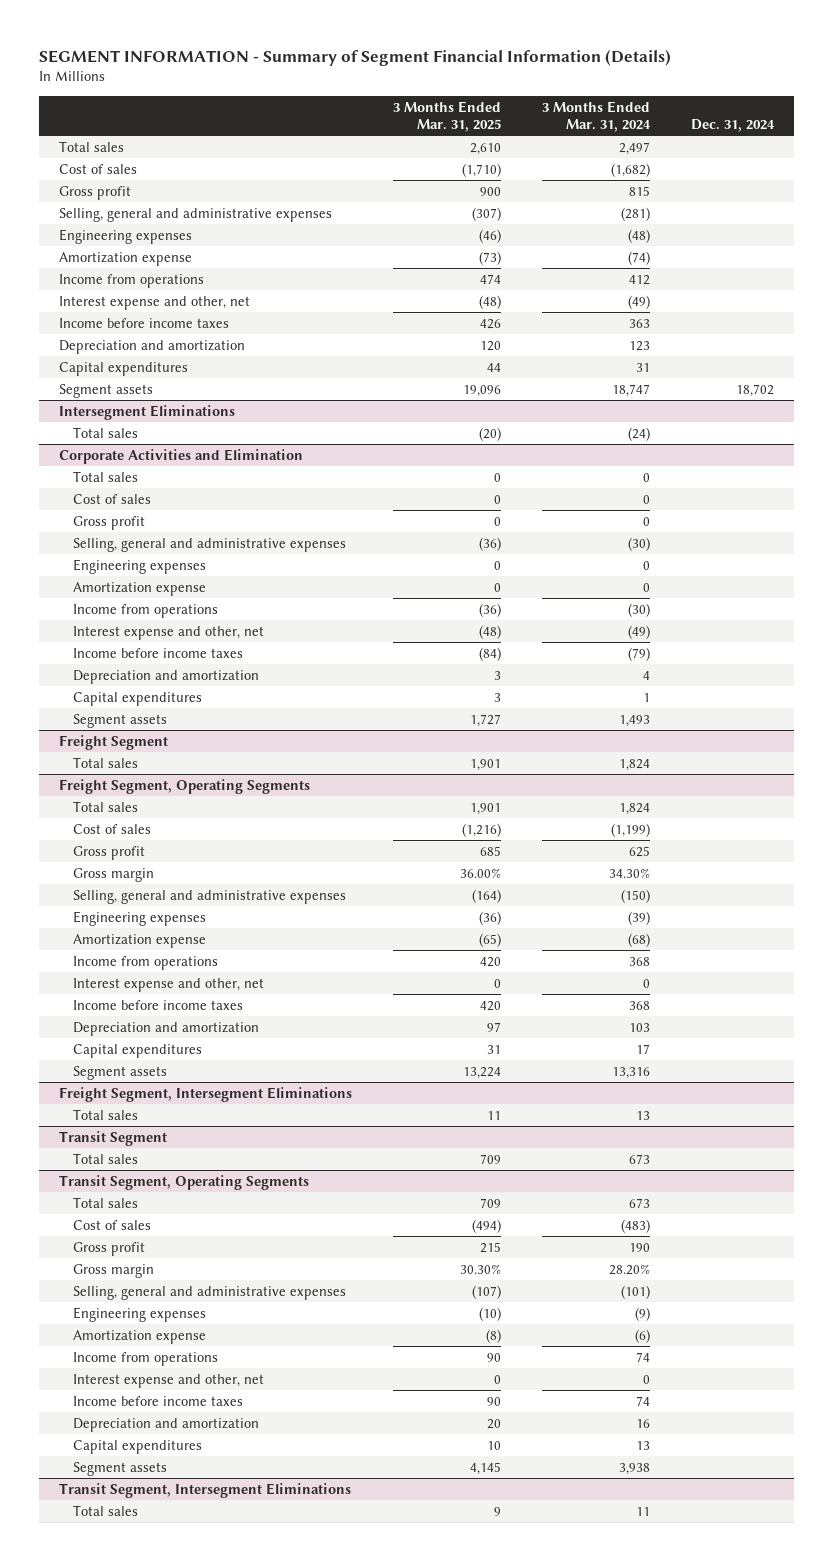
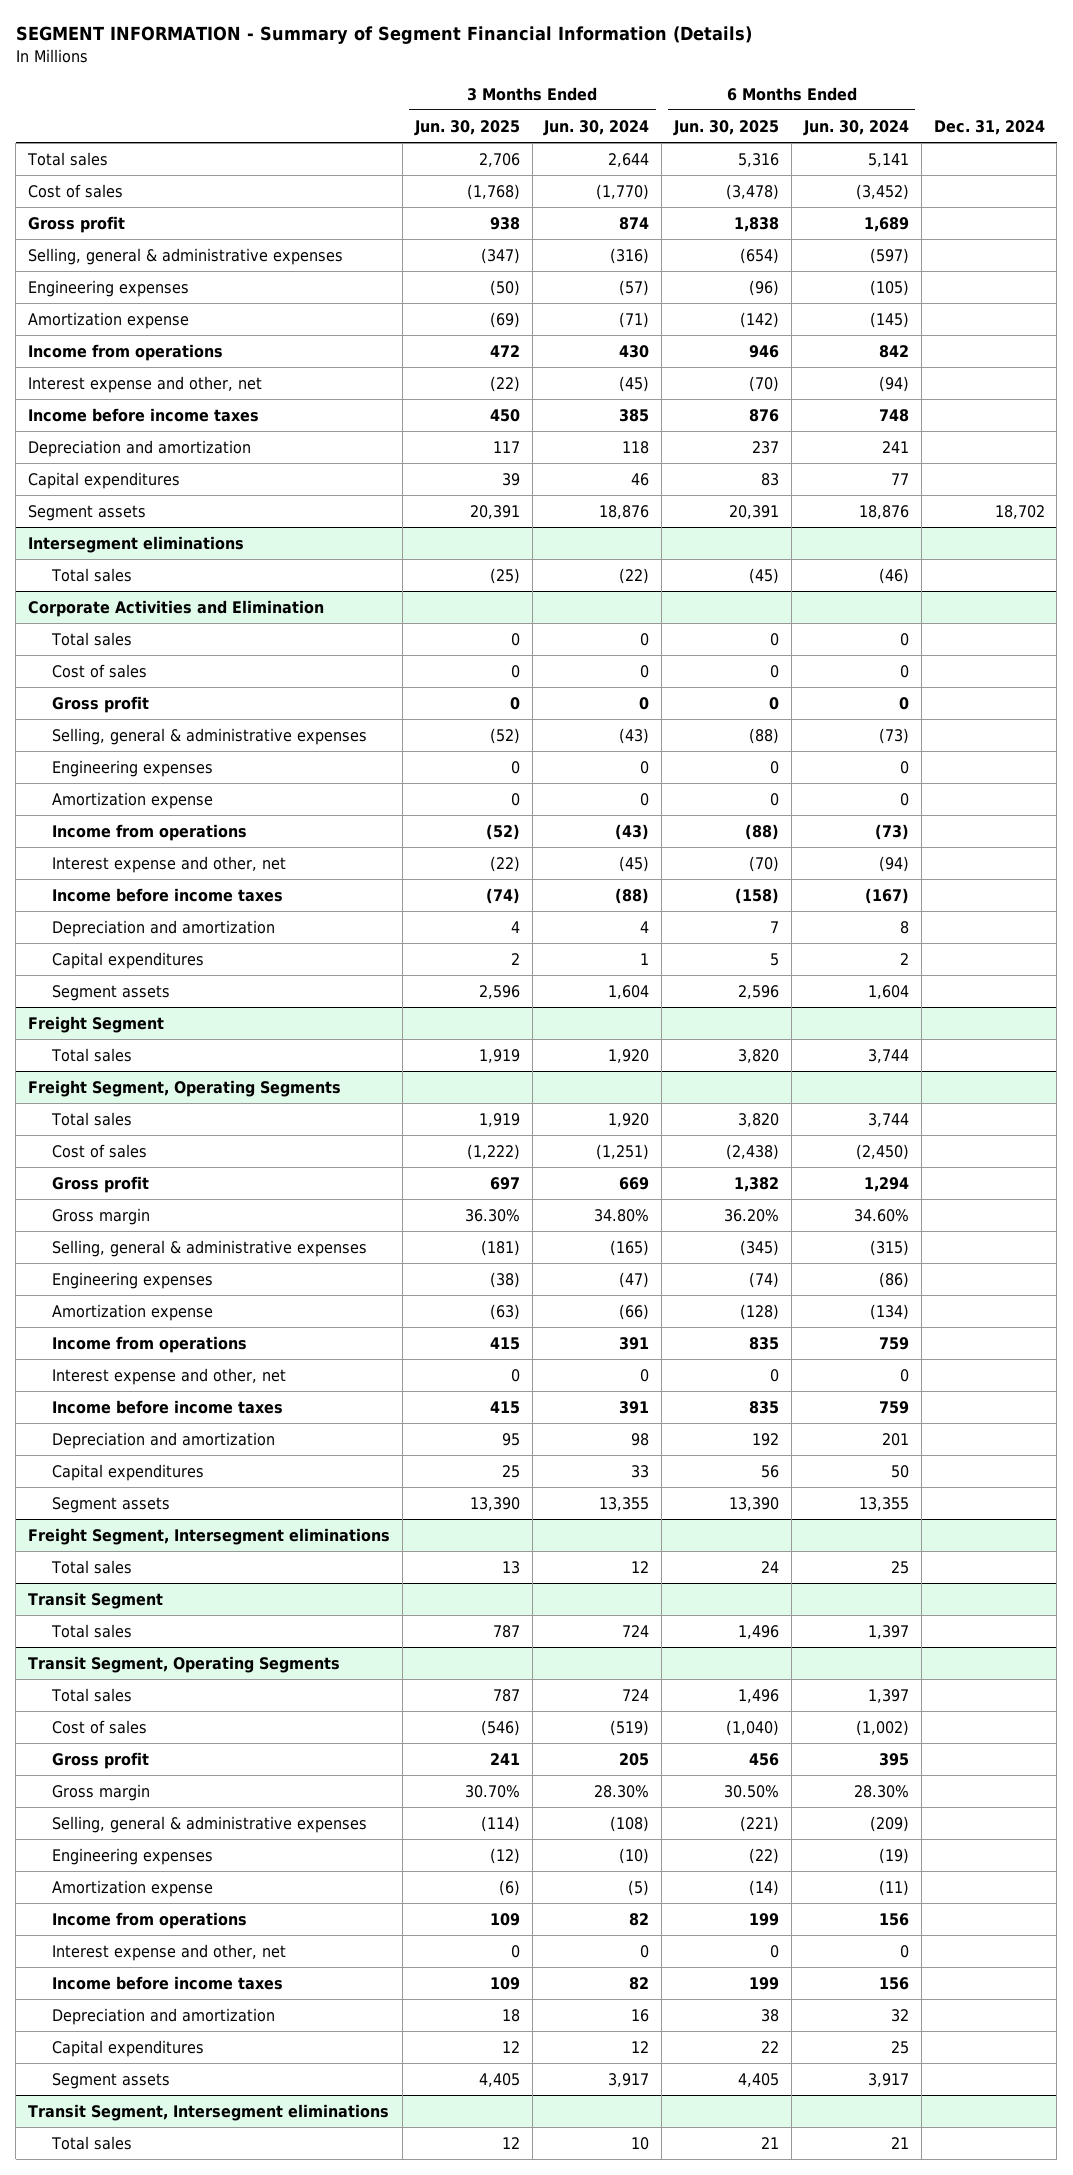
- | 3 Months Ended Mar. 31, 2025 | 3 Months Ended Mar. 31, 2024 | Dec. 31, 2024
+ | 3 Months Ended Jun. 30, 2025 | 3 Months Ended Jun. 30, 2024 | 6 Months Ended Jun. 30, 2025 | 6 Months Ended Jun. 30, 2024 | Dec. 31, 2024
- Selling, general and administrative expenses | (307) | (281) |
+ Selling, general & administrative expenses | (347) | (316) | (654) | (597) |
- Intersegment Eliminations
+ Intersegment eliminations
@ Corporate Activities and Elimination
- Selling, general and administrative expenses | (36) | (30) |
+ Selling, general & administrative expenses | (52) | (43) | (88) | (73) |
@ Freight Segment, Operating Segments
- Selling, general and administrative expenses | (164) | (150) |
+ Selling, general & administrative expenses | (181) | (165) | (345) | (315) |
- Freight Segment, Intersegment Eliminations
+ Freight Segment, Intersegment eliminations
@ Transit Segment, Operating Segments
- Selling, general and administrative expenses | (107) | (101) |
+ Selling, general & administrative expenses | (114) | (108) | (221) | (209) |
- Transit Segment, Intersegment Eliminations
+ Transit Segment, Intersegment eliminations

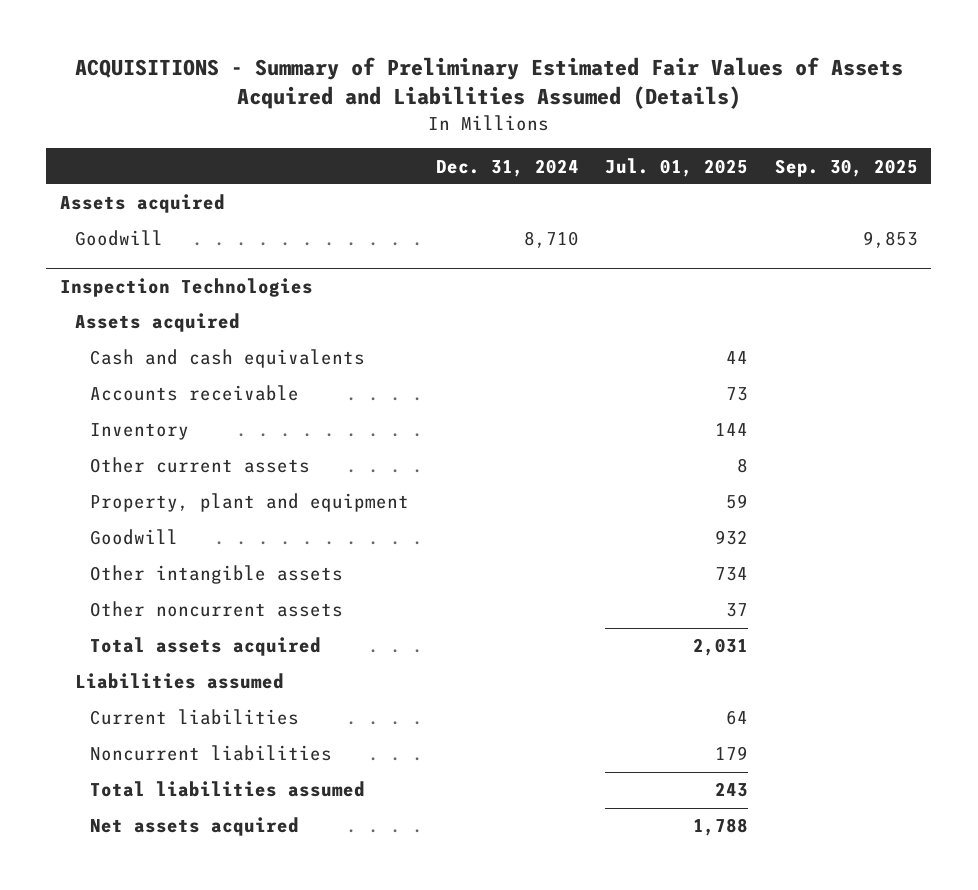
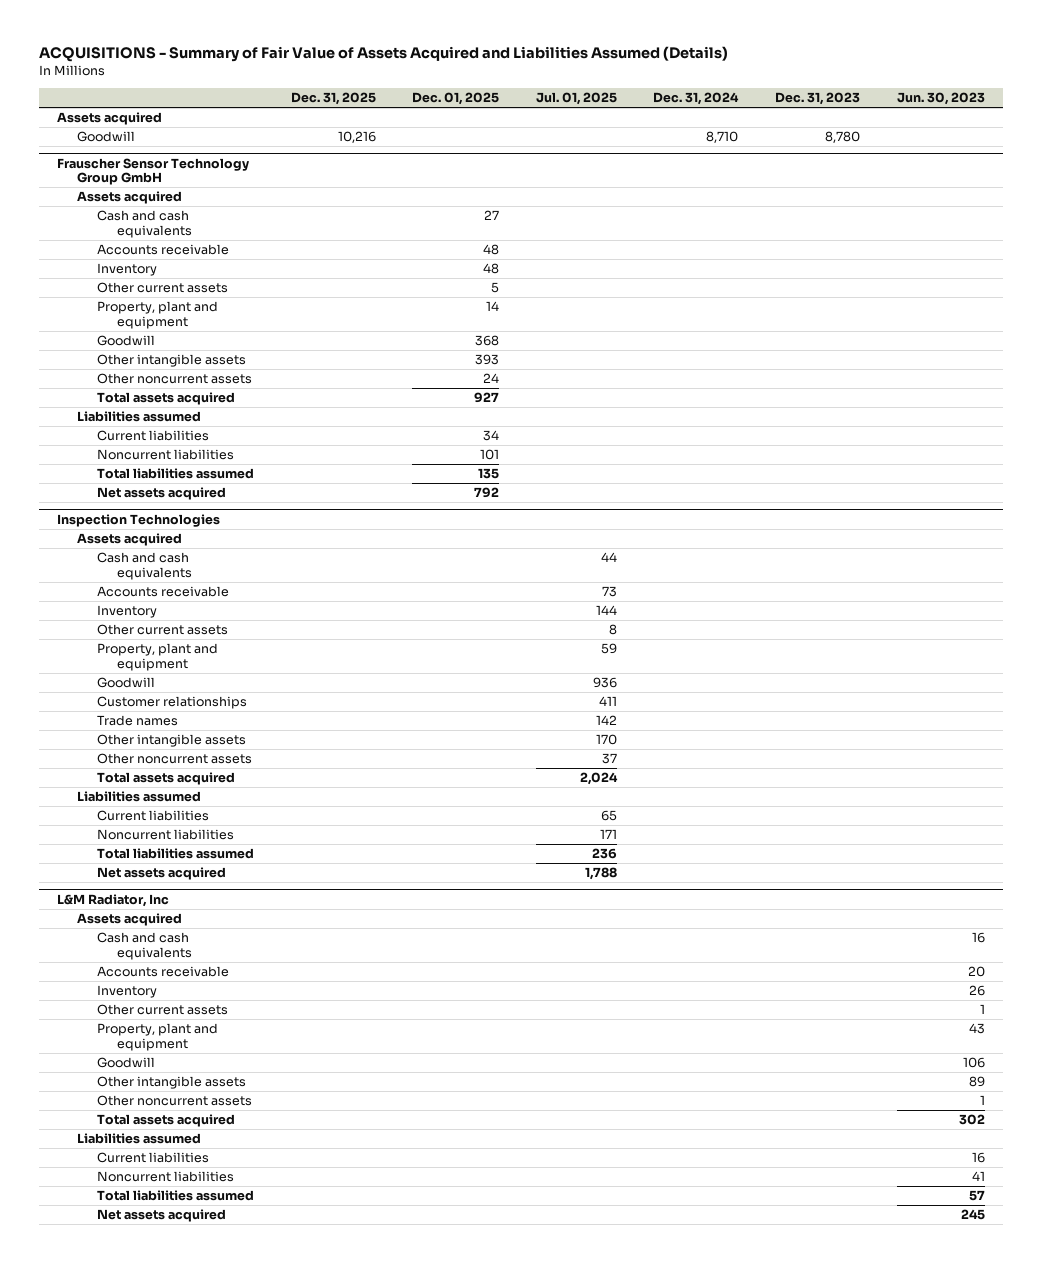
- ACQUISITIONS - Summary of Preliminary Estimated Fair Values of Assets Acquired and Liabilities Assumed (Details)
+ ACQUISITIONS - Summary of Fair Value of Assets Acquired and Liabilities Assumed (Details)
- | Dec. 31, 2024 | Jul. 01, 2025 | Sep. 30, 2025
+ | Dec. 31, 2025 | Dec. 01, 2025 | Jul. 01, 2025 | Dec. 31, 2024 | Dec. 31, 2023 | Jun. 30, 2023
+ Frauscher Sensor Technology Group GmbH
+ Assets acquired
+ Cash and cash equivalents | | 27 | | | |
+ Accounts receivable | | 48 | | | |
+ Inventory | | 48 | | | |
+ Other current assets | | 5 | | | |
+ Property, plant and equipment | | 14 | | | |
+ Goodwill | | 368 | | | |
+ Other intangible assets | | 393 | | | |
+ Other noncurrent assets | | 24 | | | |
+ Total assets acquired | | 927 | | | |
+ Liabilities assumed
+ Current liabilities | | 34 | | | |
+ Noncurrent liabilities | | 101 | | | |
+ Total liabilities assumed | | 135 | | | |
+ Net assets acquired | | 792 | | | |
@ Inspection Technologies
- Goodwill | | 932 |
- Other intangible assets | | 734 |
+ Goodwill | | | 936 | | |
+ Customer relationships | | | 411 | | |
+ Trade names | | | 142 | | |
+ Other intangible assets | | | 170 | | |
- Total assets acquired | | 2,031 |
+ Total assets acquired | | | 2,024 | | |
- Current liabilities | | 64 |
- Noncurrent liabilities | | 179 |
- Total liabilities assumed | | 243 |
+ Current liabilities | | | 65 | | |
+ Noncurrent liabilities | | | 171 | | |
+ Total liabilities assumed | | | 236 | | |
+ L&M Radiator, Inc
+ Assets acquired
+ Cash and cash equivalents | | | | | | 16
+ Accounts receivable | | | | | | 20
+ Inventory | | | | | | 26
+ Other current assets | | | | | | 1
+ Property, plant and equipment | | | | | | 43
+ Goodwill | | | | | | 106
+ Other intangible assets | | | | | | 89
+ Other noncurrent assets | | | | | | 1
+ Total assets acquired | | | | | | 302
+ Liabilities assumed
+ Current liabilities | | | | | | 16
+ Noncurrent liabilities | | | | | | 41
+ Total liabilities assumed | | | | | | 57
+ Net assets acquired | | | | | | 245

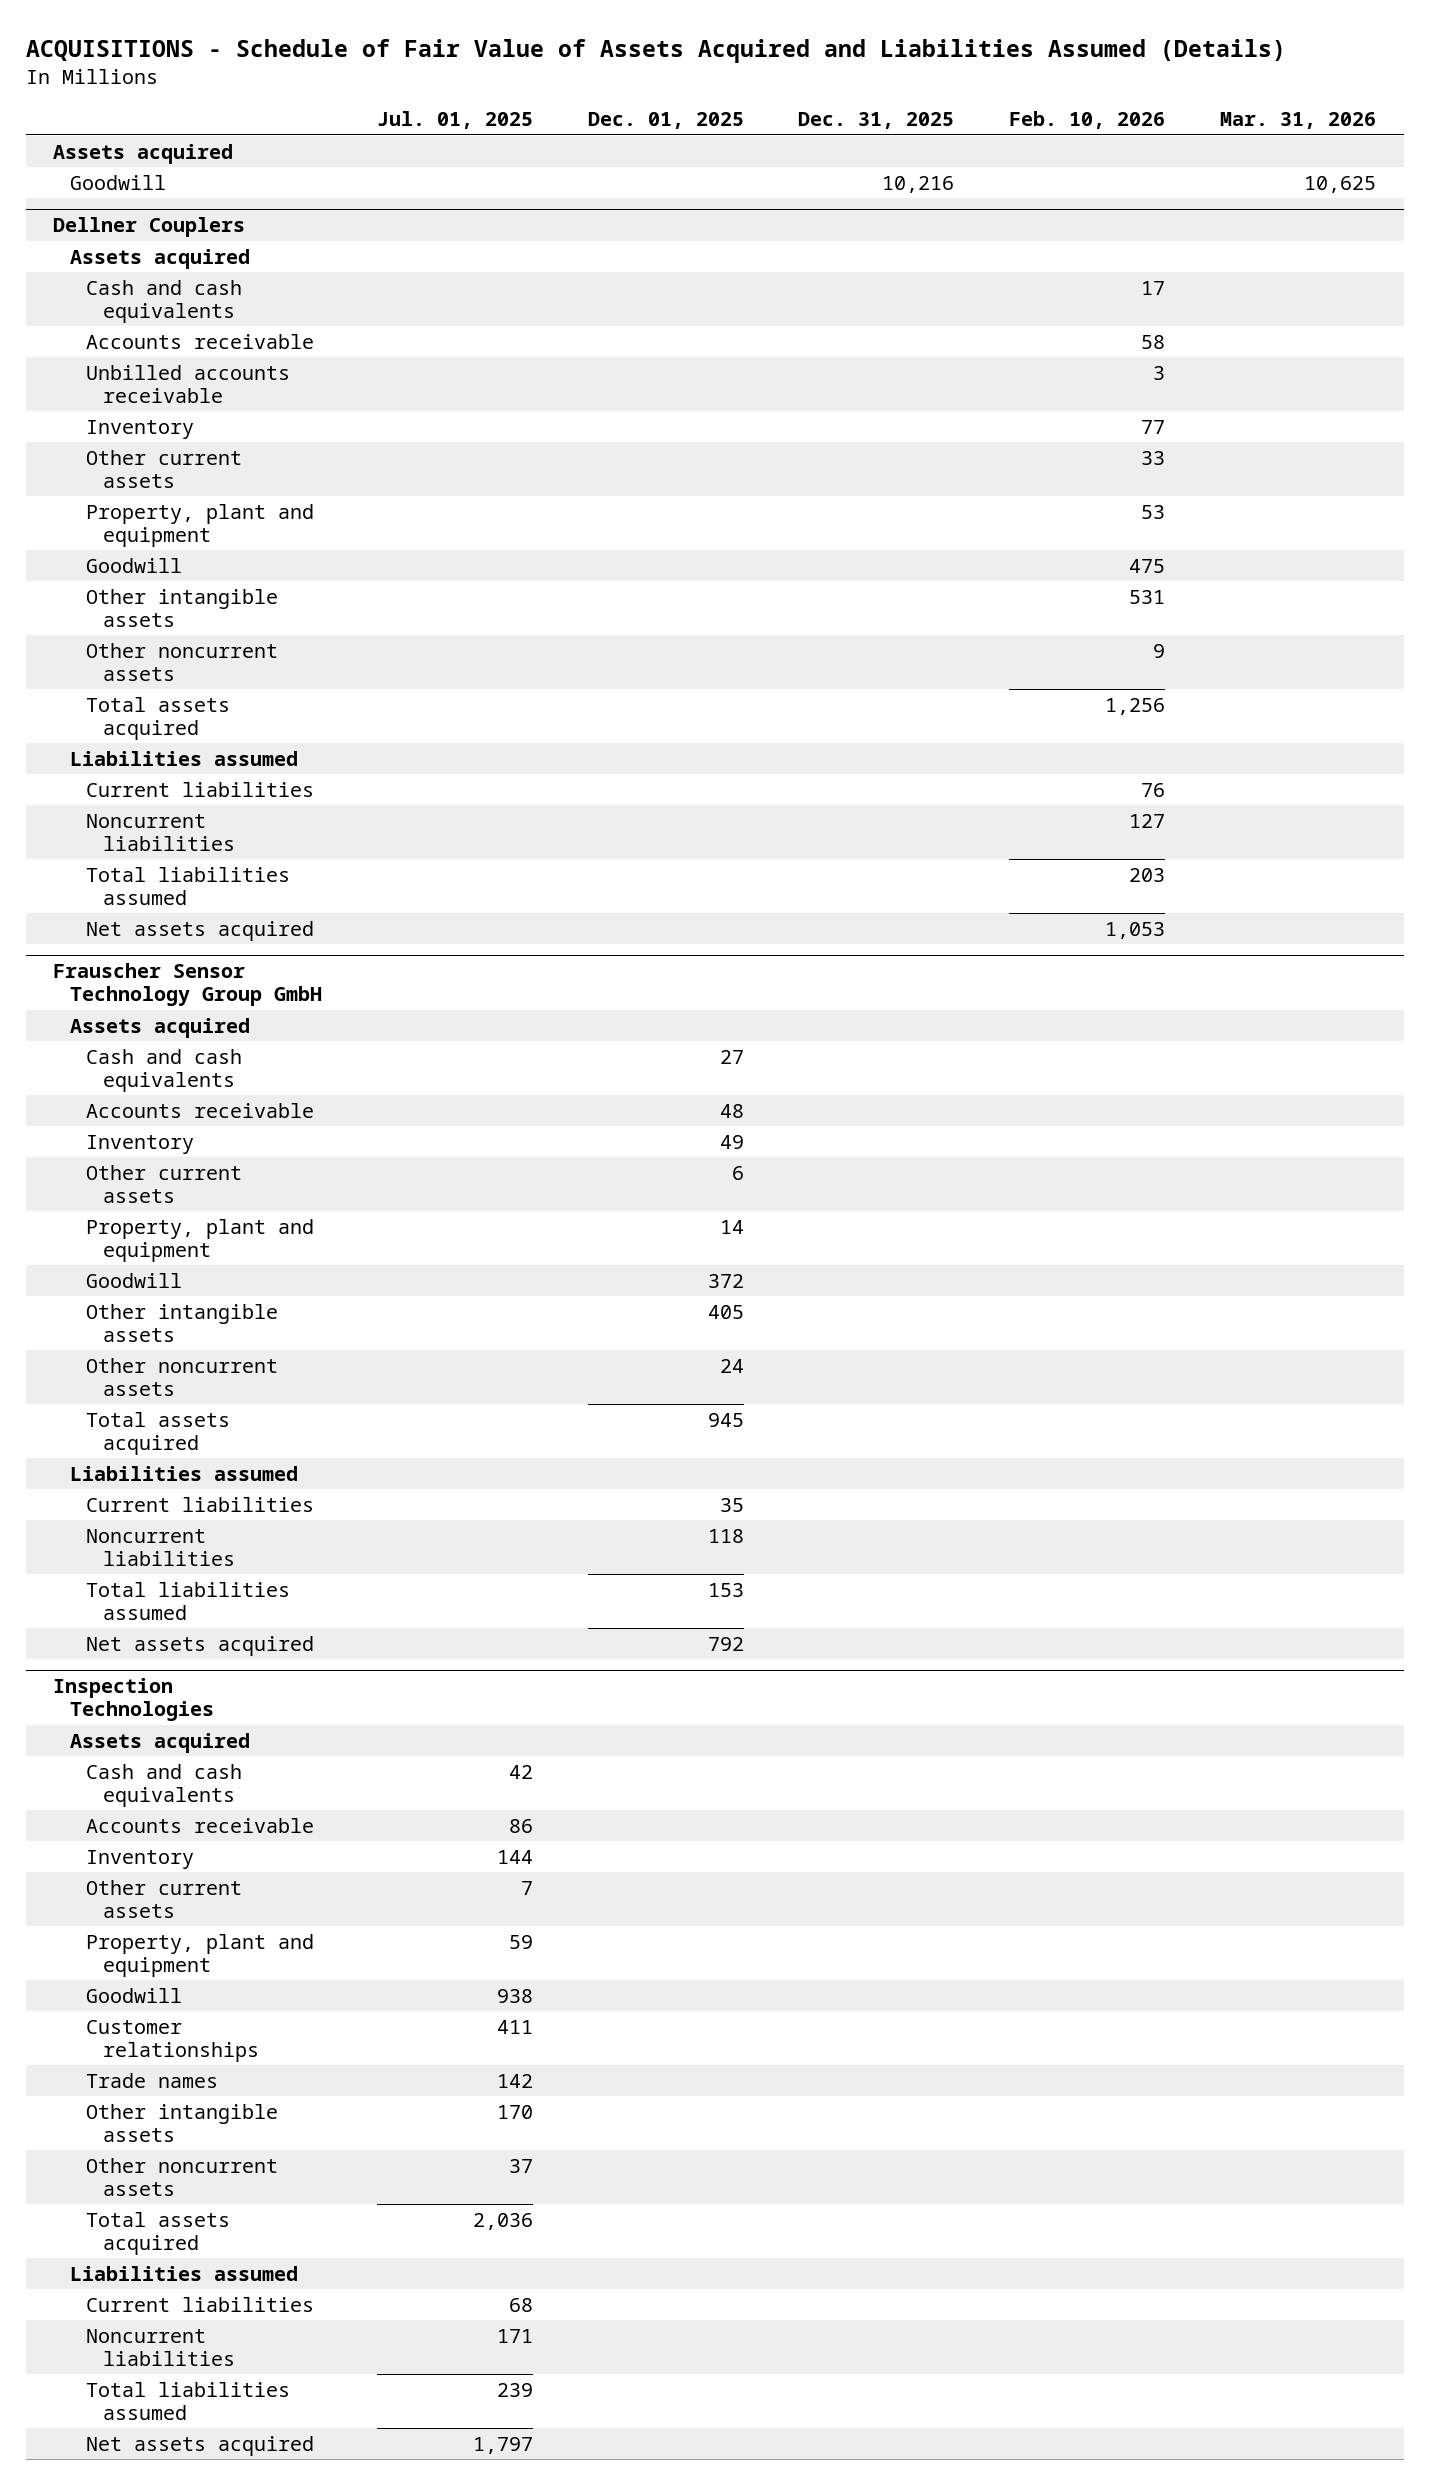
- ACQUISITIONS - Summary of Fair Value of Assets Acquired and Liabilities Assumed (Details)
+ ACQUISITIONS - Schedule of Fair Value of Assets Acquired and Liabilities Assumed (Details)
- | Dec. 31, 2025 | Dec. 01, 2025 | Jul. 01, 2025 | Dec. 31, 2024 | Dec. 31, 2023 | Jun. 30, 2023
+ | Jul. 01, 2025 | Dec. 01, 2025 | Dec. 31, 2025 | Feb. 10, 2026 | Mar. 31, 2026
+ Dellner Couplers
+ Assets acquired
+ Cash and cash equivalents | | | | 17 |
+ Accounts receivable | | | | 58 |
+ Unbilled accounts receivable | | | | 3 |
+ Inventory | | | | 77 |
+ Other current assets | | | | 33 |
+ Property, plant and equipment | | | | 53 |
+ Goodwill | | | | 475 |
+ Other intangible assets | | | | 531 |
+ Other noncurrent assets | | | | 9 |
+ Total assets acquired | | | | 1,256 |
+ Liabilities assumed
+ Current liabilities | | | | 76 |
+ Noncurrent liabilities | | | | 127 |
+ Total liabilities assumed | | | | 203 |
+ Net assets acquired | | | | 1,053 |
@ Frauscher Sensor Technology Group GmbH
- Inventory | | 48 | | | |
- Other current assets | | 5 | | | |
+ Inventory | | 49 | | |
+ Other current assets | | 6 | | |
- Goodwill | | 368 | | | |
- Other intangible assets | | 393 | | | |
+ Goodwill | | 372 | | |
+ Other intangible assets | | 405 | | |
- Total assets acquired | | 927 | | | |
+ Total assets acquired | | 945 | | |
- Current liabilities | | 34 | | | |
- Noncurrent liabilities | | 101 | | | |
- Total liabilities assumed | | 135 | | | |
+ Current liabilities | | 35 | | |
+ Noncurrent liabilities | | 118 | | |
+ Total liabilities assumed | | 153 | | |
@ Inspection Technologies
- Cash and cash equivalents | | | 44 | | |
- Accounts receivable | | | 73 | | |
+ Cash and cash equivalents | 42 | | | |
+ Accounts receivable | 86 | | | |
- Other current assets | | | 8 | | |
+ Other current assets | 7 | | | |
- Goodwill | | | 936 | | |
+ Goodwill | 938 | | | |
- Total assets acquired | | | 2,024 | | |
+ Total assets acquired | 2,036 | | | |
- Current liabilities | | | 65 | | |
+ Current liabilities | 68 | | | |
- Total liabilities assumed | | | 236 | | |
- Net assets acquired | | | 1,788 | | |
- L&M Radiator, Inc
- Assets acquired
- Cash and cash equivalents | | | | | | 16
- Accounts receivable | | | | | | 20
- Inventory | | | | | | 26
- Other current assets | | | | | | 1
- Property, plant and equipment | | | | | | 43
- Goodwill | | | | | | 106
- Other intangible assets | | | | | | 89
- Other noncurrent assets | | | | | | 1
- Total assets acquired | | | | | | 302
- Liabilities assumed
- Current liabilities | | | | | | 16
- Noncurrent liabilities | | | | | | 41
- Total liabilities assumed | | | | | | 57
- Net assets acquired | | | | | | 245
@ Inspection Technologies
+ Total liabilities assumed | 239 | | | |
+ Net assets acquired | 1,797 | | | |

